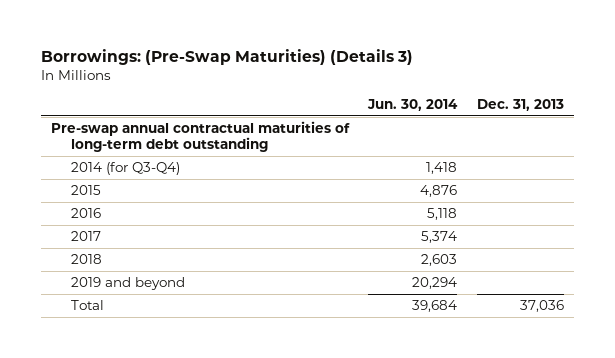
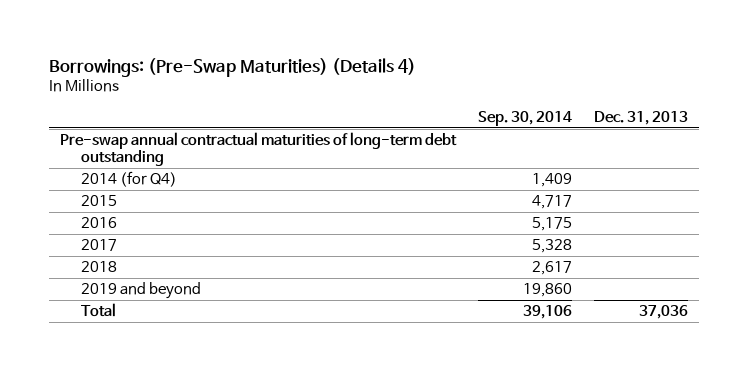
- Borrowings: (Pre-Swap Maturities) (Details 3)
+ Borrowings: (Pre-Swap Maturities) (Details 4)
- | Jun. 30, 2014 | Dec. 31, 2013
+ | Sep. 30, 2014 | Dec. 31, 2013
- 2014 (for Q3-Q4) | 1,418 |
+ 2014 (for Q4) | 1,409 |

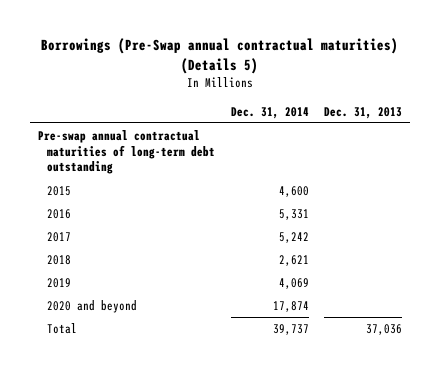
- Borrowings: (Pre-Swap Maturities) (Details 4)
+ Borrowings (Pre-Swap annual contractual maturities) (Details 5)
- | Sep. 30, 2014 | Dec. 31, 2013
+ | Dec. 31, 2014 | Dec. 31, 2013
- 2014 (for Q4) | 1,409 |
- 2019 and beyond | 19,860 |
+ 2019 | 4,069 |
+ 2020 and beyond | 17,874 |

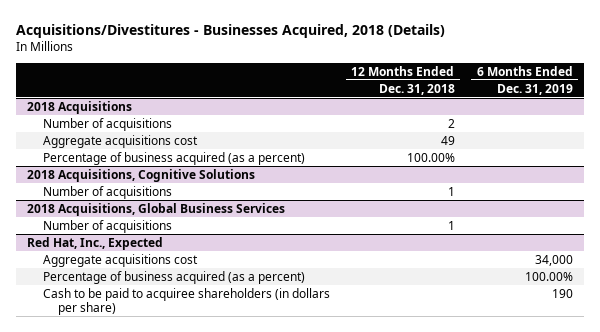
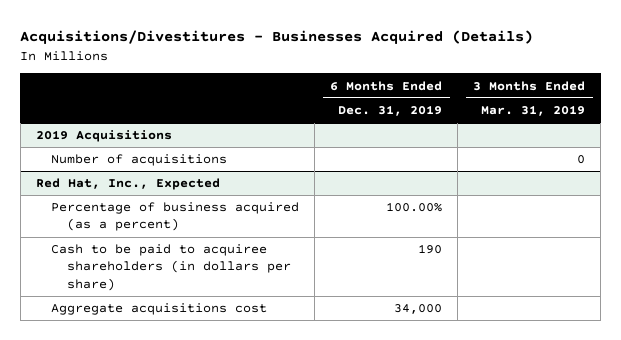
- Acquisitions/Divestitures - Businesses Acquired, 2018 (Details)
+ Acquisitions/Divestitures - Businesses Acquired (Details)
- | 12 Months Ended Dec. 31, 2018 | 6 Months Ended Dec. 31, 2019
+ | 6 Months Ended Dec. 31, 2019 | 3 Months Ended Mar. 31, 2019
- 2018 Acquisitions
- Number of acquisitions | 2 |
- Aggregate acquisitions cost | 49 |
- Percentage of business acquired (as a percent) | 100.00% |
- 2018 Acquisitions, Cognitive Solutions
- Number of acquisitions | 1 |
- 2018 Acquisitions, Global Business Services
- Number of acquisitions | 1 |
+ 2019 Acquisitions
+ Number of acquisitions | | 0
@ Red Hat, Inc., Expected
moved down: Aggregate acquisitions cost | 34,000 |

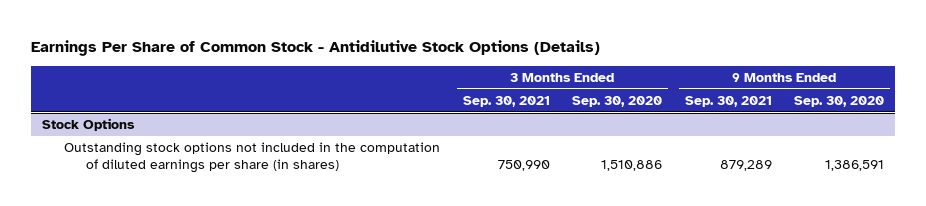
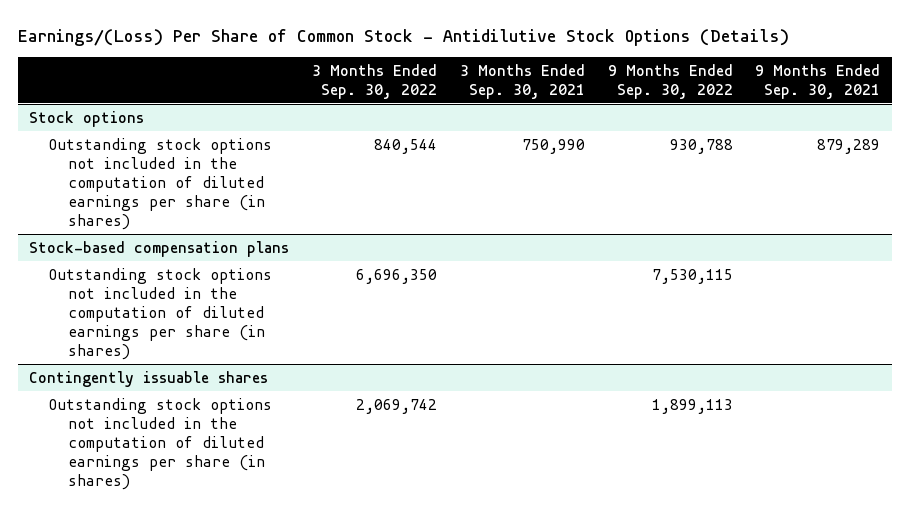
- Earnings Per Share of Common Stock - Antidilutive Stock Options (Details)
+ Earnings/(Loss) Per Share of Common Stock - Antidilutive Stock Options (Details)
- | 3 Months Ended Sep. 30, 2021 | 3 Months Ended Sep. 30, 2020 | 9 Months Ended Sep. 30, 2021 | 9 Months Ended Sep. 30, 2020
+ | 3 Months Ended Sep. 30, 2022 | 3 Months Ended Sep. 30, 2021 | 9 Months Ended Sep. 30, 2022 | 9 Months Ended Sep. 30, 2021
- Stock Options
+ Stock options
+ Stock-based compensation plans
+ Outstanding stock options not included in the computation of diluted earnings per share (in shares) | 6,696,350 | | 7,530,115 |
+ Contingently issuable shares
+ Outstanding stock options not included in the computation of diluted earnings per share (in shares) | 2,069,742 | | 1,899,113 |

